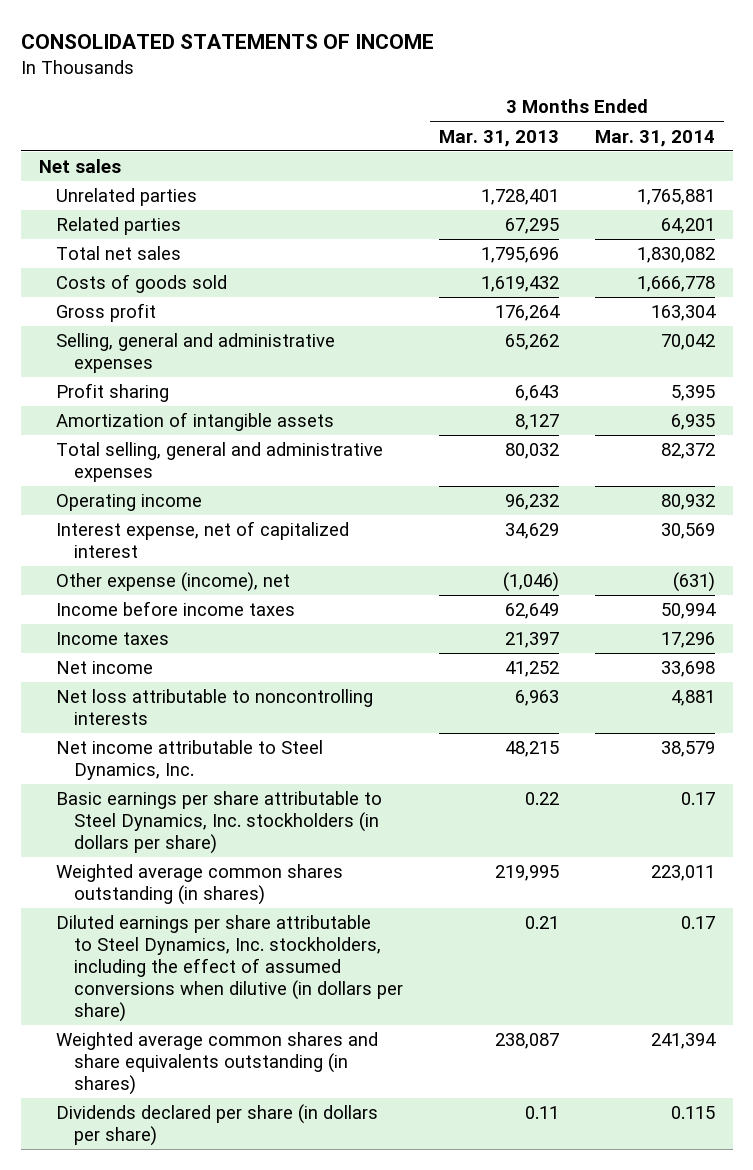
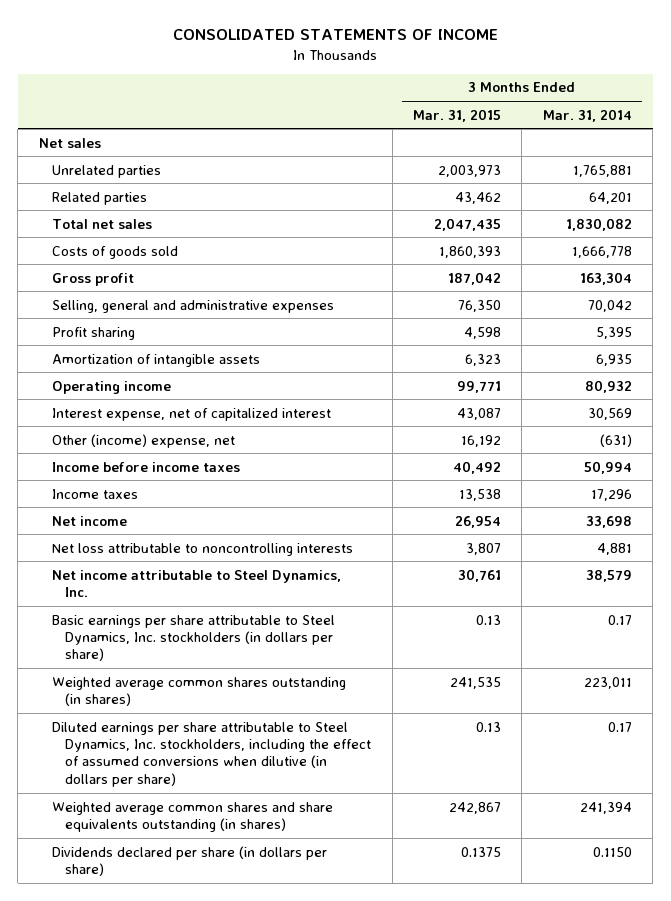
- | 3 Months Ended Mar. 31, 2013 | 3 Months Ended Mar. 31, 2014
+ | 3 Months Ended Mar. 31, 2015 | 3 Months Ended Mar. 31, 2014
- Total selling, general and administrative expenses | 80,032 | 82,372
- Other expense (income), net | (1,046) | (631)
+ Other (income) expense, net | 16,192 | (631)
- Dividends declared per share (in dollars per share) | 0.11 | 0.115
+ Dividends declared per share (in dollars per share) | 0.1375 | 0.1150

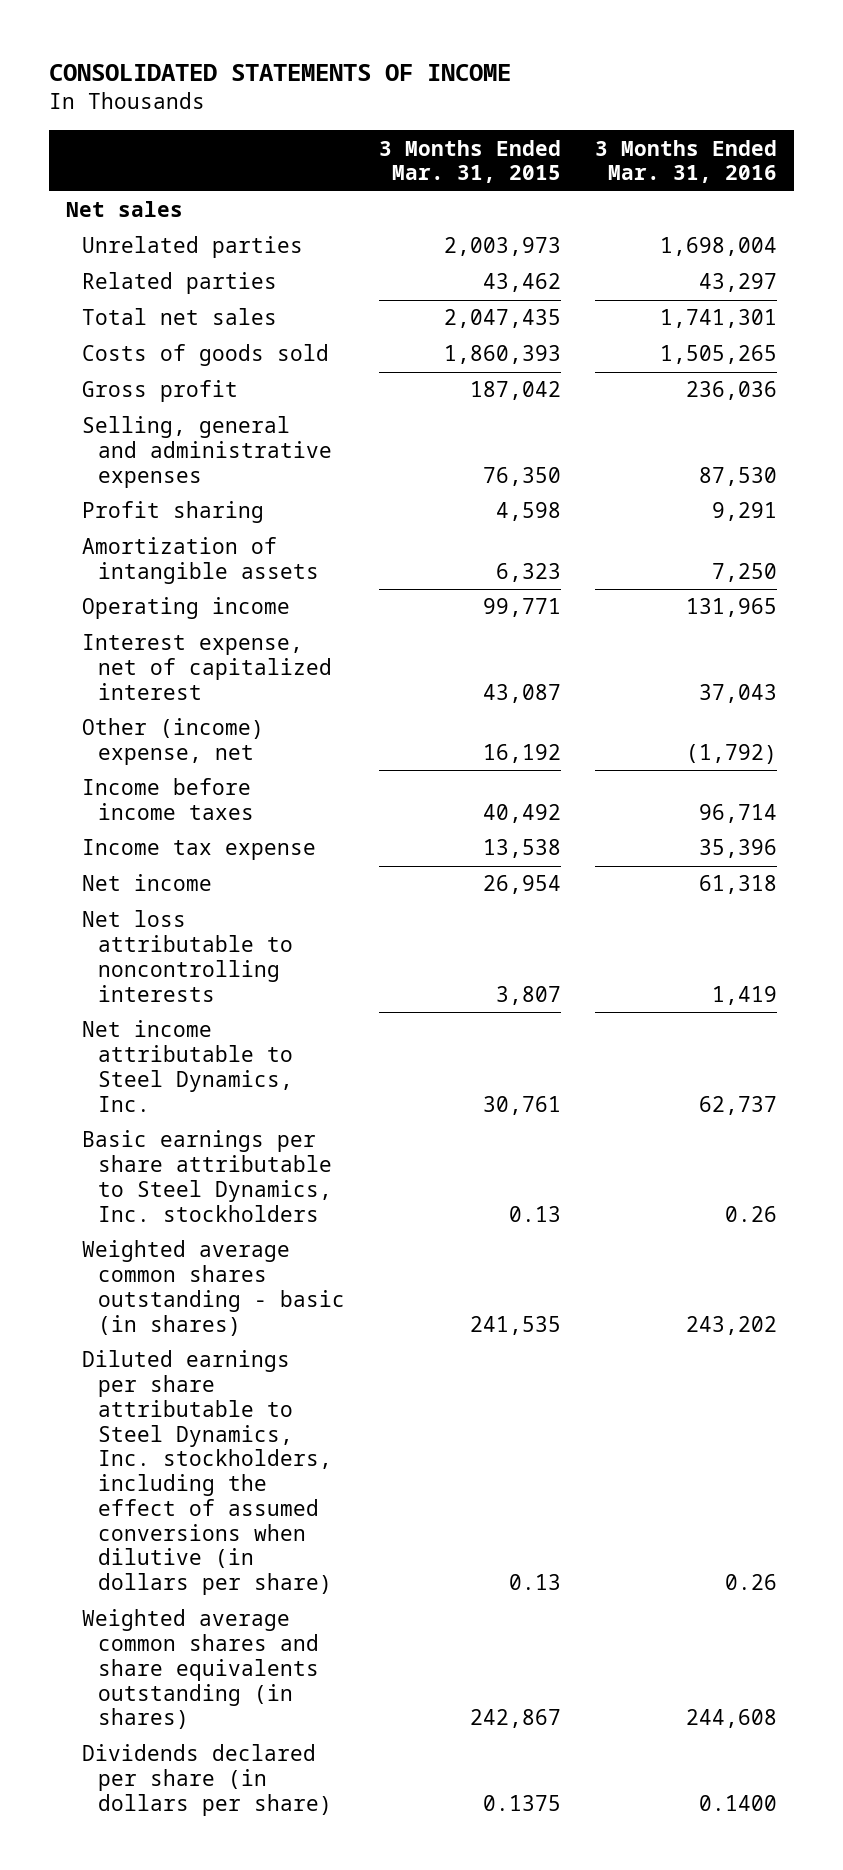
- | 3 Months Ended Mar. 31, 2015 | 3 Months Ended Mar. 31, 2014
+ | 3 Months Ended Mar. 31, 2015 | 3 Months Ended Mar. 31, 2016
- Income taxes | 13,538 | 17,296
+ Income tax expense | 13,538 | 35,396
- Basic earnings per share attributable to Steel Dynamics, Inc. stockholders (in dollars per share) | 0.13 | 0.17
- Weighted average common shares outstanding (in shares) | 241,535 | 223,011
+ Basic earnings per share attributable to Steel Dynamics, Inc. stockholders | 0.13 | 0.26
+ Weighted average common shares outstanding - basic (in shares) | 241,535 | 243,202

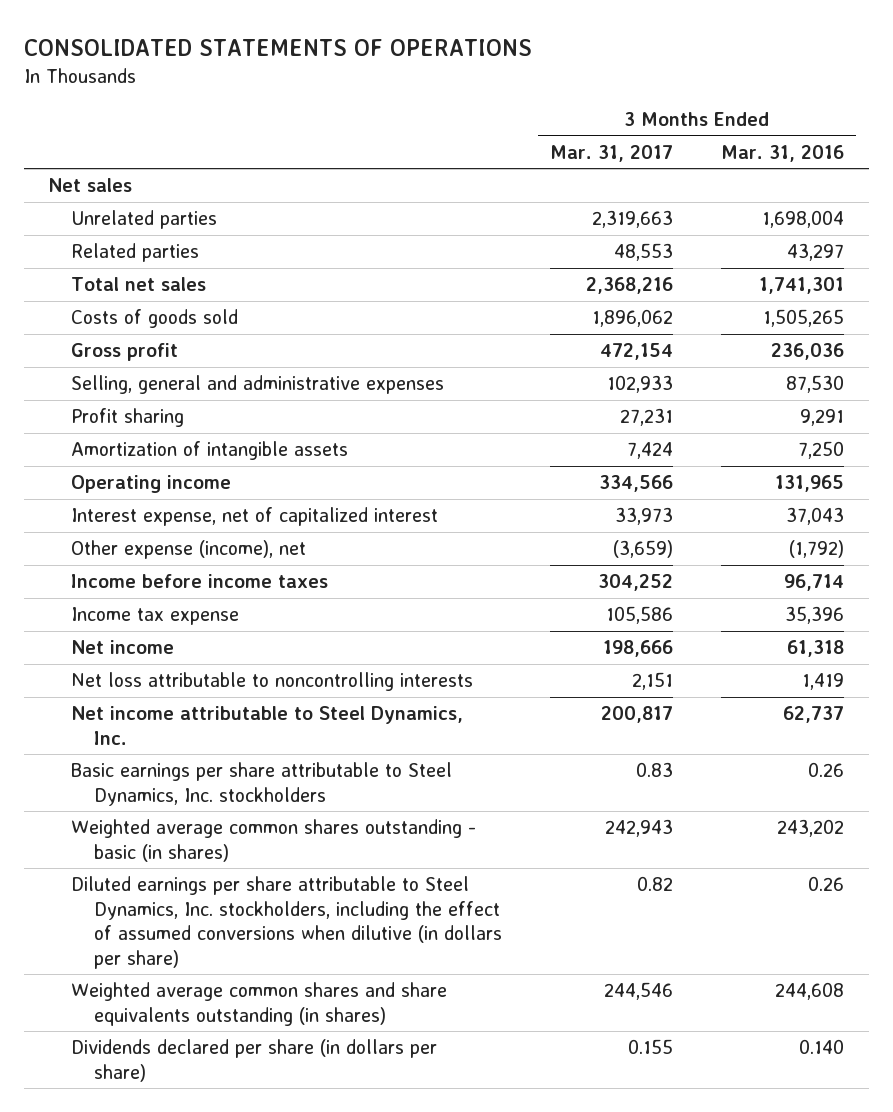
- CONSOLIDATED STATEMENTS OF INCOME
+ CONSOLIDATED STATEMENTS OF OPERATIONS
- | 3 Months Ended Mar. 31, 2015 | 3 Months Ended Mar. 31, 2016
+ | 3 Months Ended Mar. 31, 2017 | 3 Months Ended Mar. 31, 2016
- Other (income) expense, net | 16,192 | (1,792)
+ Other expense (income), net | (3,659) | (1,792)
- Dividends declared per share (in dollars per share) | 0.1375 | 0.1400
+ Dividends declared per share (in dollars per share) | 0.155 | 0.140

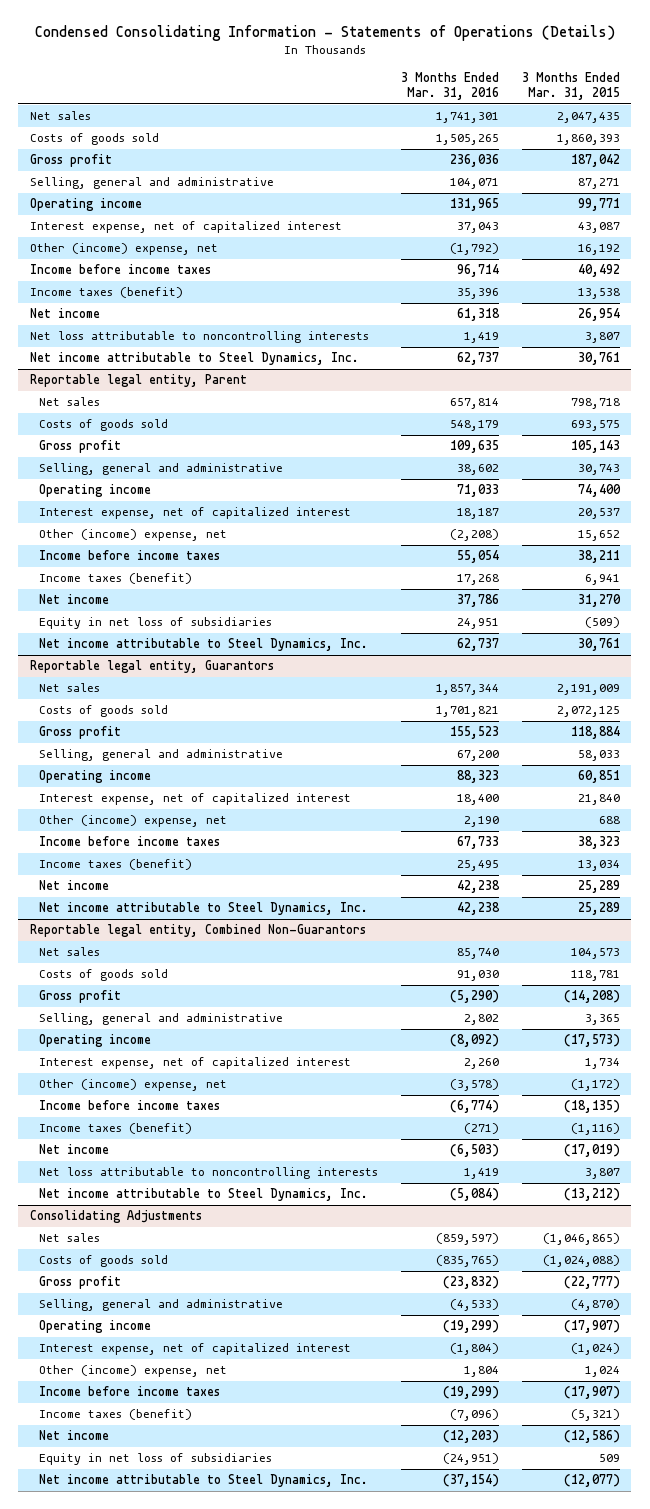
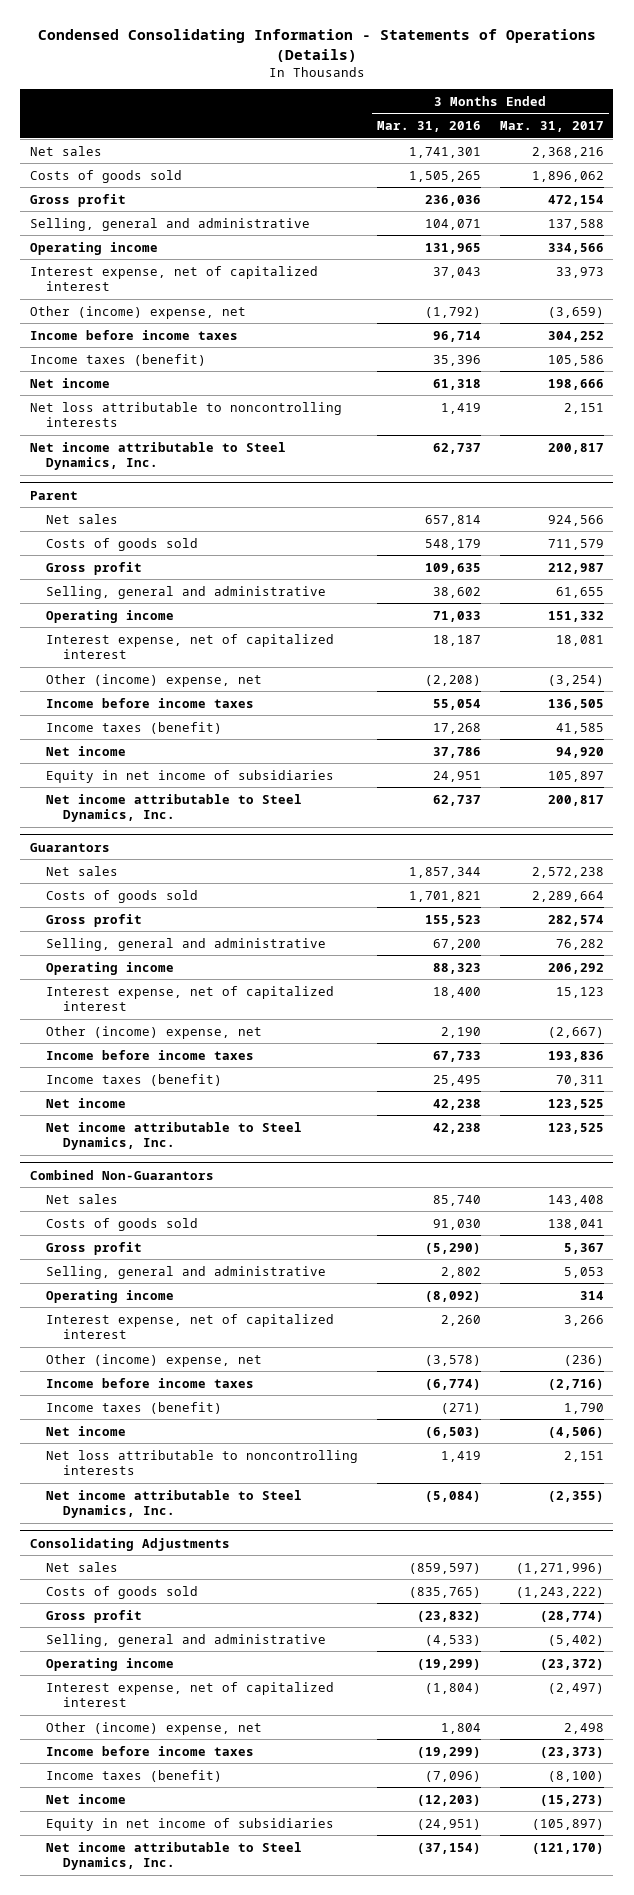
- | 3 Months Ended Mar. 31, 2016 | 3 Months Ended Mar. 31, 2015
+ | 3 Months Ended Mar. 31, 2016 | 3 Months Ended Mar. 31, 2017
- Reportable legal entity, Parent
+ Parent
- Equity in net loss of subsidiaries | 24,951 | (509)
+ Equity in net income of subsidiaries | 24,951 | 105,897
- Reportable legal entity, Guarantors
+ Guarantors
- Reportable legal entity, Combined Non-Guarantors
+ Combined Non-Guarantors
@ Consolidating Adjustments
- Equity in net loss of subsidiaries | (24,951) | 509
+ Equity in net income of subsidiaries | (24,951) | (105,897)

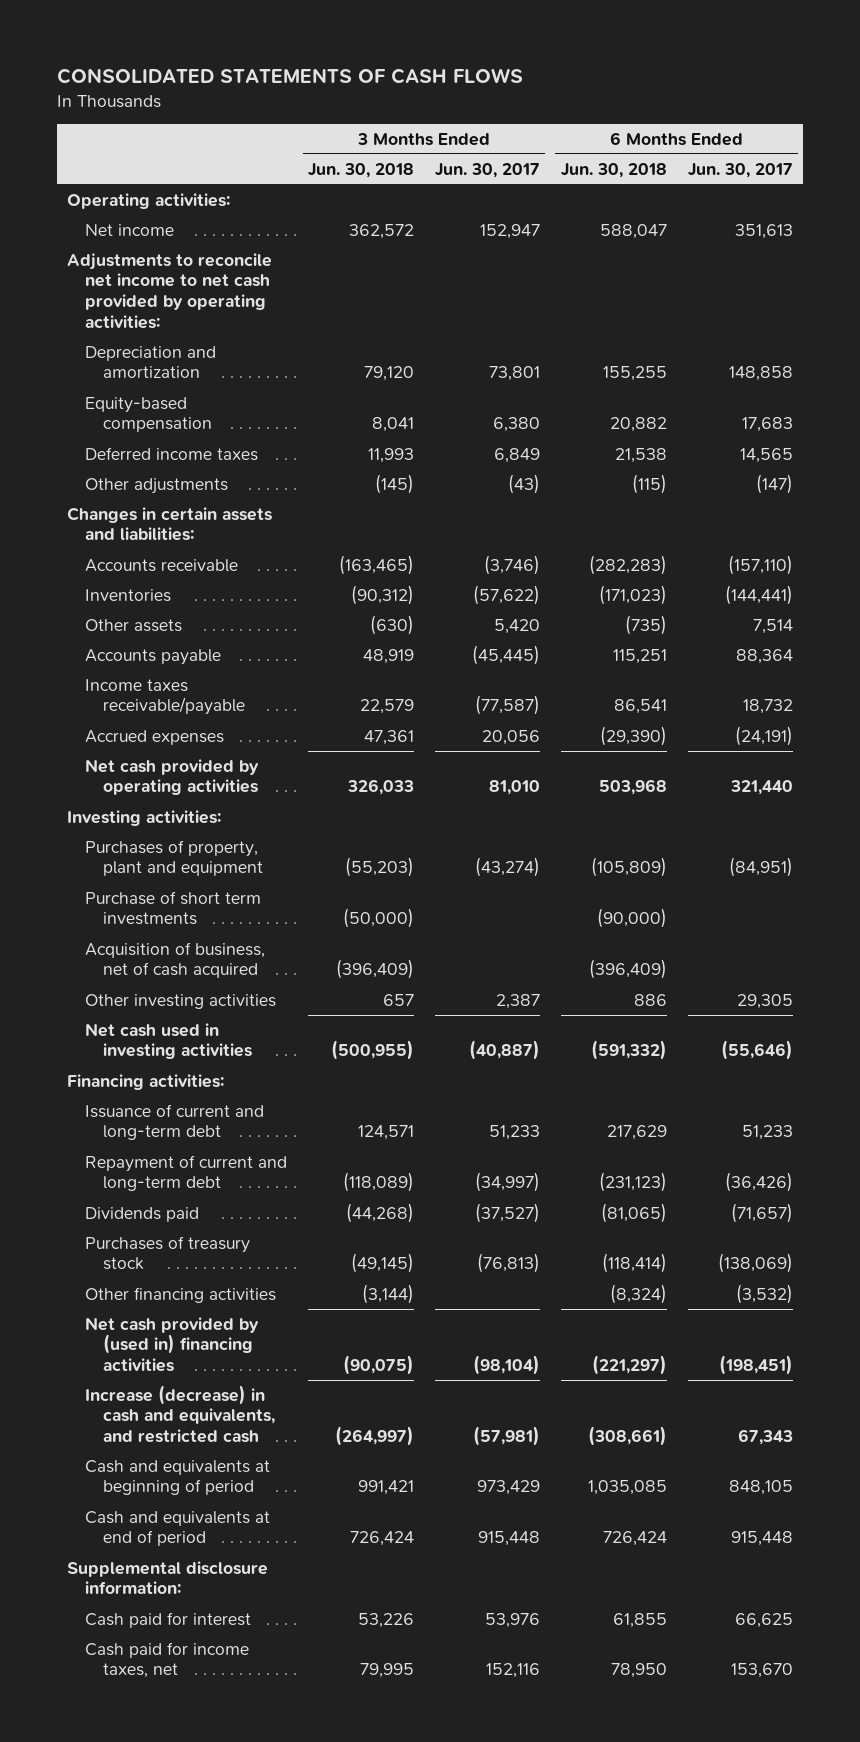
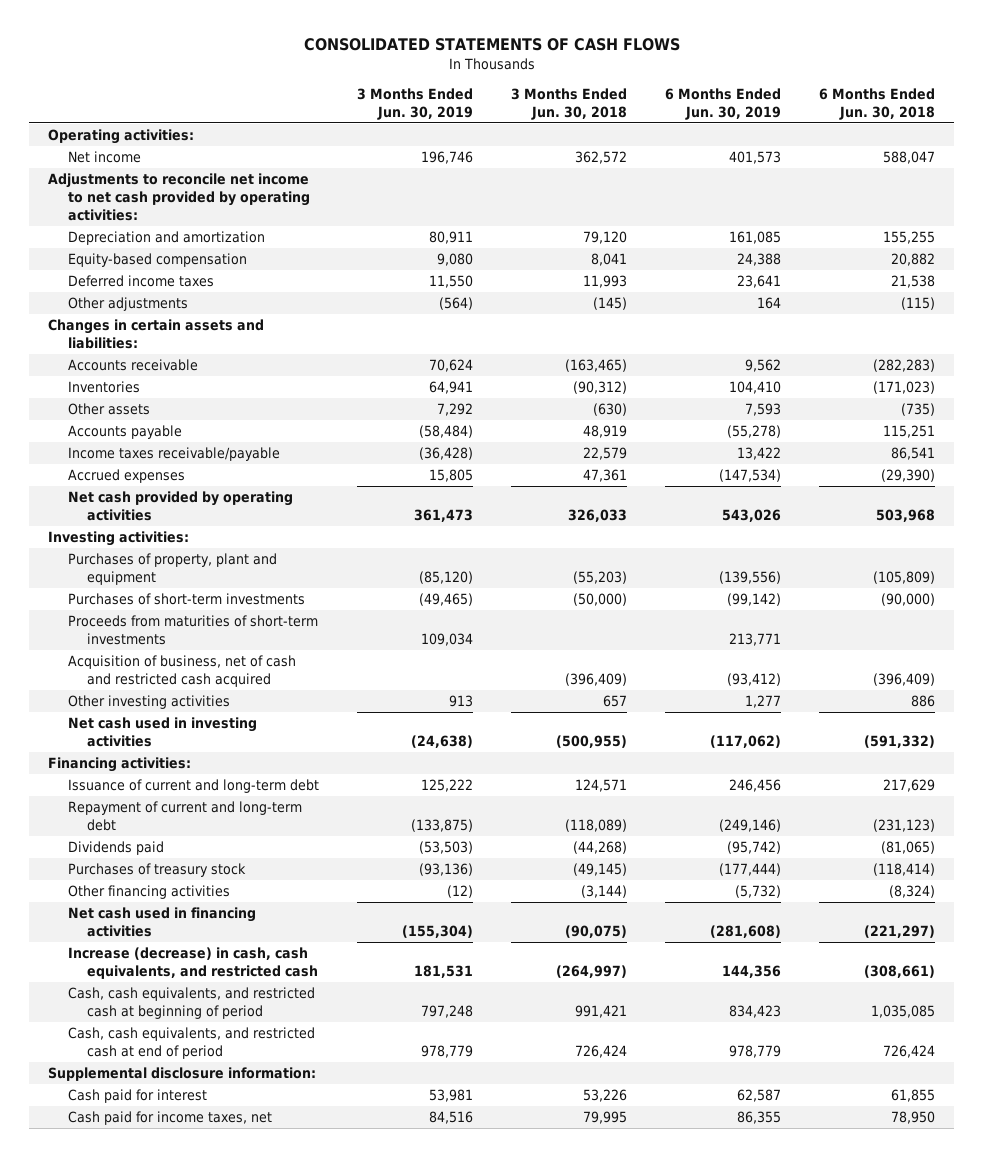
- | 3 Months Ended Jun. 30, 2018 | 3 Months Ended Jun. 30, 2017 | 6 Months Ended Jun. 30, 2018 | 6 Months Ended Jun. 30, 2017
+ | 3 Months Ended Jun. 30, 2019 | 3 Months Ended Jun. 30, 2018 | 6 Months Ended Jun. 30, 2019 | 6 Months Ended Jun. 30, 2018
- Purchase of short term investments | (50,000) | | (90,000) |
- Acquisition of business, net of cash acquired | (396,409) | | (396,409) |
+ Purchases of short-term investments | (49,465) | (50,000) | (99,142) | (90,000)
+ Proceeds from maturities of short-term investments | 109,034 | | 213,771 |
+ Acquisition of business, net of cash and restricted cash acquired | | (396,409) | (93,412) | (396,409)
- Net cash provided by (used in) financing activities | (90,075) | (98,104) | (221,297) | (198,451)
- Increase (decrease) in cash and equivalents, and restricted cash | (264,997) | (57,981) | (308,661) | 67,343
- Cash and equivalents at beginning of period | 991,421 | 973,429 | 1,035,085 | 848,105
- Cash and equivalents at end of period | 726,424 | 915,448 | 726,424 | 915,448
+ Net cash used in financing activities | (155,304) | (90,075) | (281,608) | (221,297)
+ Increase (decrease) in cash, cash equivalents, and restricted cash | 181,531 | (264,997) | 144,356 | (308,661)
+ Cash, cash equivalents, and restricted cash at beginning of period | 797,248 | 991,421 | 834,423 | 1,035,085
+ Cash, cash equivalents, and restricted cash at end of period | 978,779 | 726,424 | 978,779 | 726,424

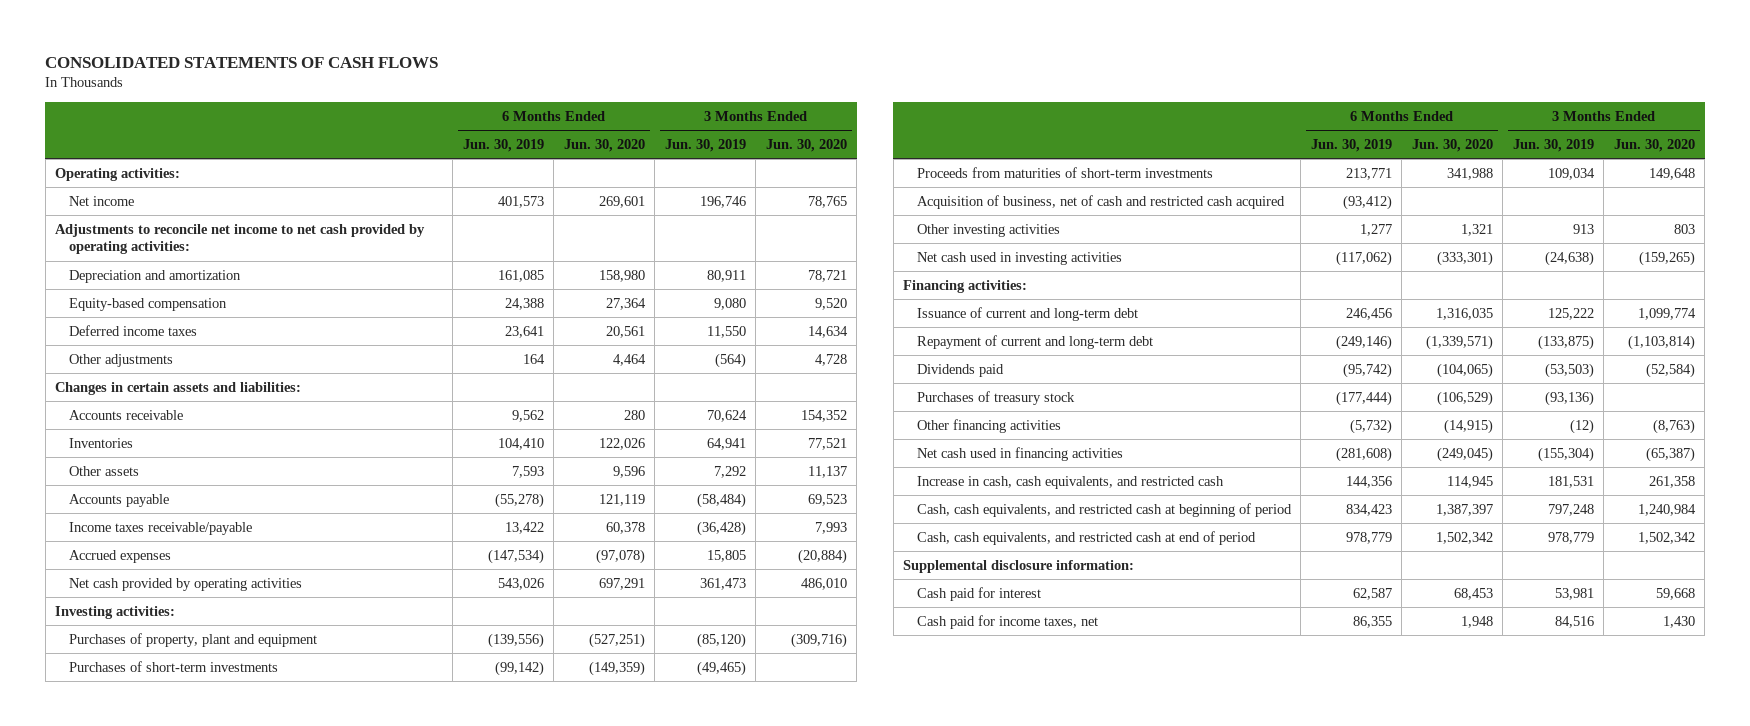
- | 3 Months Ended Jun. 30, 2019 | 3 Months Ended Jun. 30, 2018 | 6 Months Ended Jun. 30, 2019 | 6 Months Ended Jun. 30, 2018
+ | 6 Months Ended Jun. 30, 2019 | 6 Months Ended Jun. 30, 2020 | 3 Months Ended Jun. 30, 2019 | 3 Months Ended Jun. 30, 2020
- Increase (decrease) in cash, cash equivalents, and restricted cash | 181,531 | (264,997) | 144,356 | (308,661)
+ Increase in cash, cash equivalents, and restricted cash | 144,356 | 114,945 | 181,531 | 261,358

